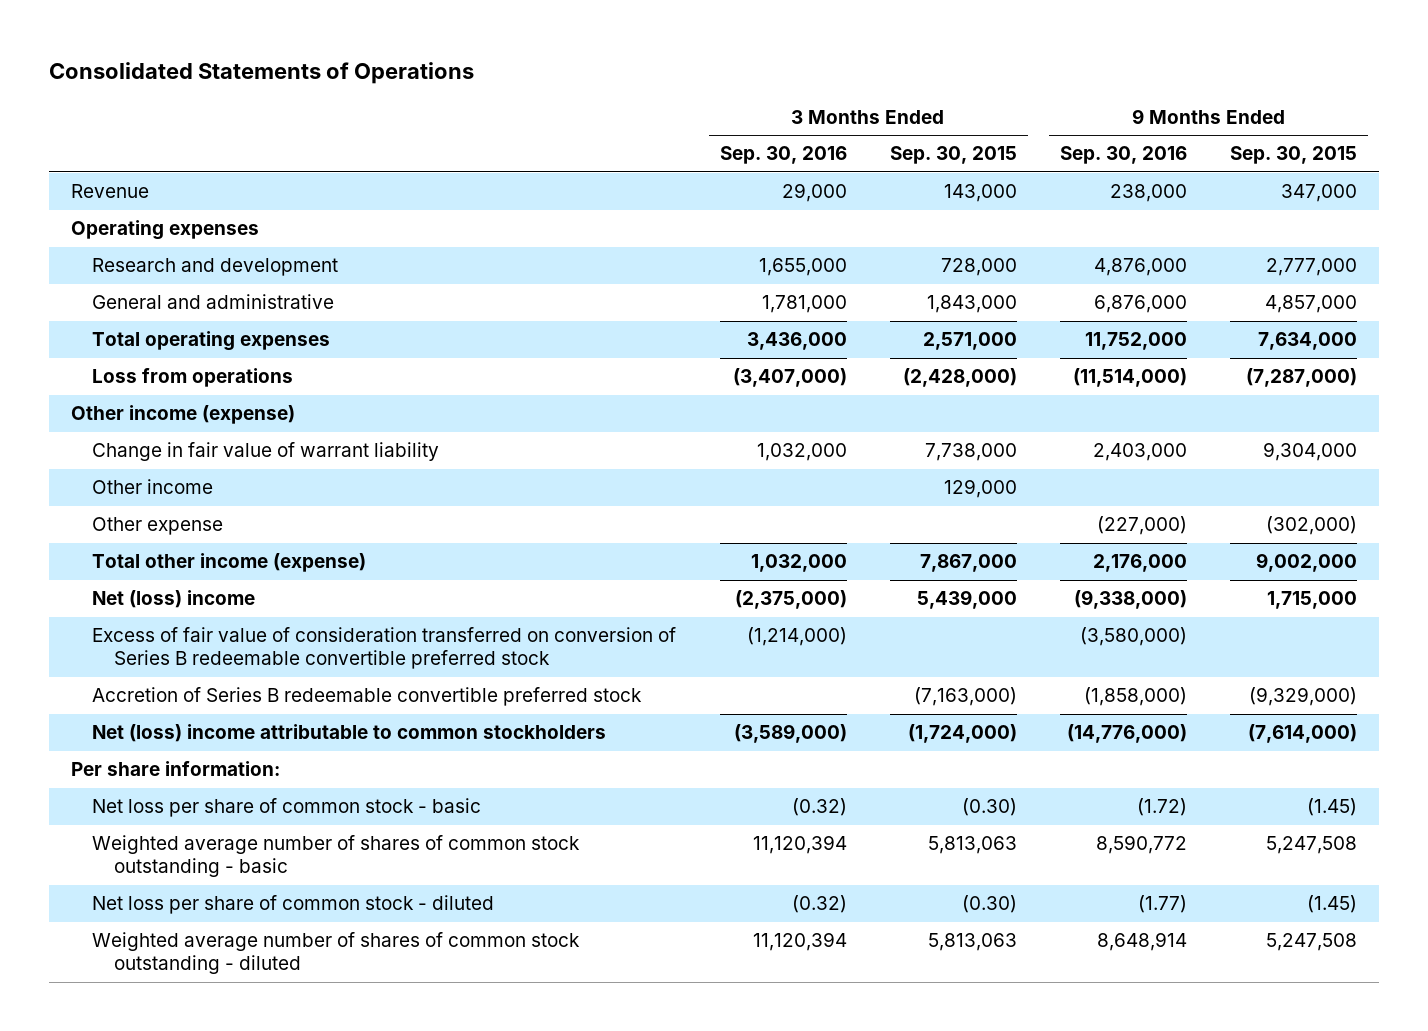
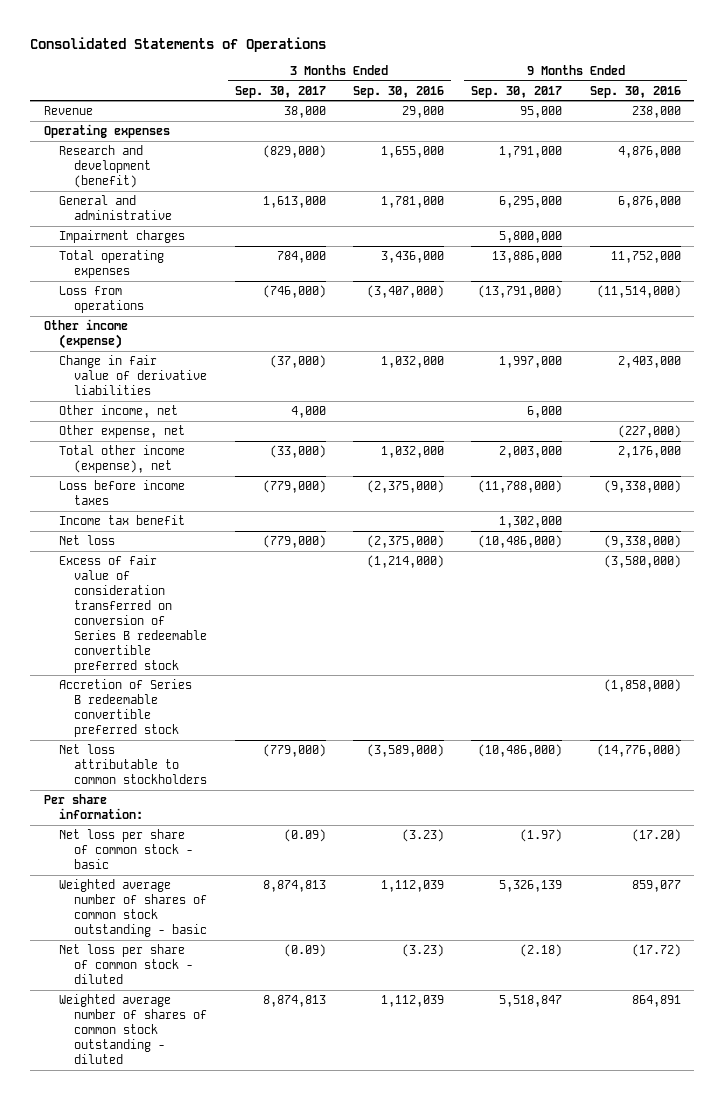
- | 3 Months Ended Sep. 30, 2016 | 3 Months Ended Sep. 30, 2015 | 9 Months Ended Sep. 30, 2016 | 9 Months Ended Sep. 30, 2015
+ | 3 Months Ended Sep. 30, 2017 | 3 Months Ended Sep. 30, 2016 | 9 Months Ended Sep. 30, 2017 | 9 Months Ended Sep. 30, 2016
- Research and development | 1,655,000 | 728,000 | 4,876,000 | 2,777,000
+ Research and development (benefit) | (829,000) | 1,655,000 | 1,791,000 | 4,876,000
+ Impairment charges | | | 5,800,000 |
- Change in fair value of warrant liability | 1,032,000 | 7,738,000 | 2,403,000 | 9,304,000
- Other income | | 129,000 | |
- Other expense | | | (227,000) | (302,000)
- Total other income (expense) | 1,032,000 | 7,867,000 | 2,176,000 | 9,002,000
- Net (loss) income | (2,375,000) | 5,439,000 | (9,338,000) | 1,715,000
+ Change in fair value of derivative liabilities | (37,000) | 1,032,000 | 1,997,000 | 2,403,000
+ Other income, net | 4,000 | | 6,000 |
+ Other expense, net | | | | (227,000)
+ Total other income (expense), net | (33,000) | 1,032,000 | 2,003,000 | 2,176,000
+ Loss before income taxes | (779,000) | (2,375,000) | (11,788,000) | (9,338,000)
+ Income tax benefit | | | 1,302,000 |
+ Net loss | (779,000) | (2,375,000) | (10,486,000) | (9,338,000)
- Net (loss) income attributable to common stockholders | (3,589,000) | (1,724,000) | (14,776,000) | (7,614,000)
+ Net loss attributable to common stockholders | (779,000) | (3,589,000) | (10,486,000) | (14,776,000)
- Net loss per share of common stock - basic | (0.32) | (0.30) | (1.72) | (1.45)
- Weighted average number of shares of common stock outstanding - basic | 11,120,394 | 5,813,063 | 8,590,772 | 5,247,508
- Net loss per share of common stock - diluted | (0.32) | (0.30) | (1.77) | (1.45)
- Weighted average number of shares of common stock outstanding - diluted | 11,120,394 | 5,813,063 | 8,648,914 | 5,247,508
+ Net loss per share of common stock - basic | (0.09) | (3.23) | (1.97) | (17.20)
+ Weighted average number of shares of common stock outstanding - basic | 8,874,813 | 1,112,039 | 5,326,139 | 859,077
+ Net loss per share of common stock - diluted | (0.09) | (3.23) | (2.18) | (17.72)
+ Weighted average number of shares of common stock outstanding - diluted | 8,874,813 | 1,112,039 | 5,518,847 | 864,891

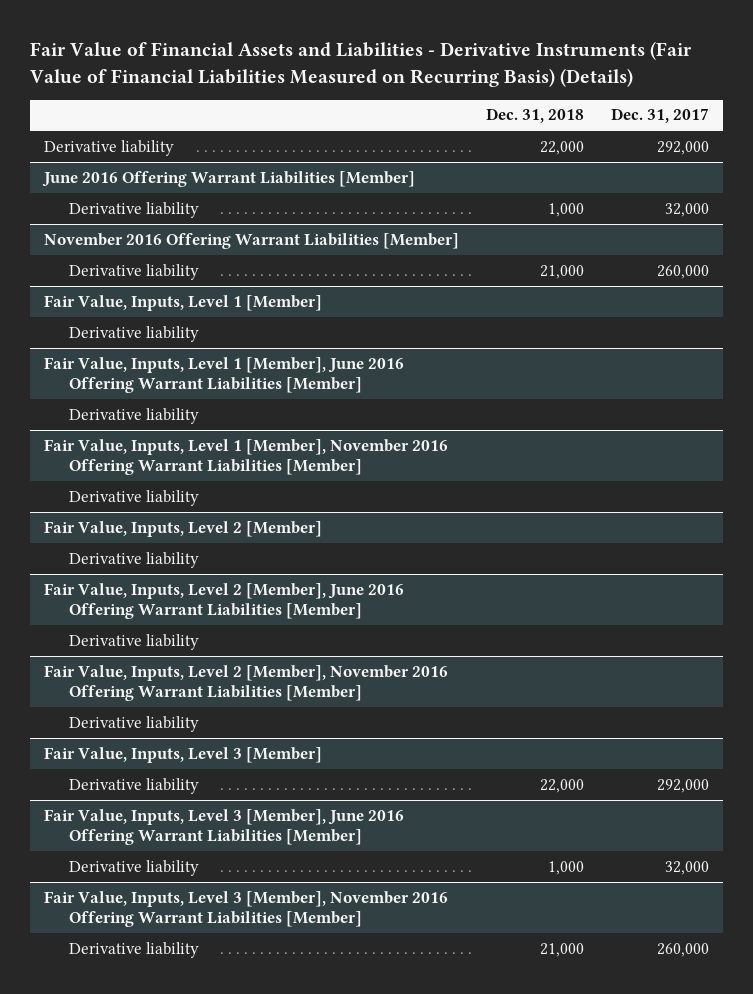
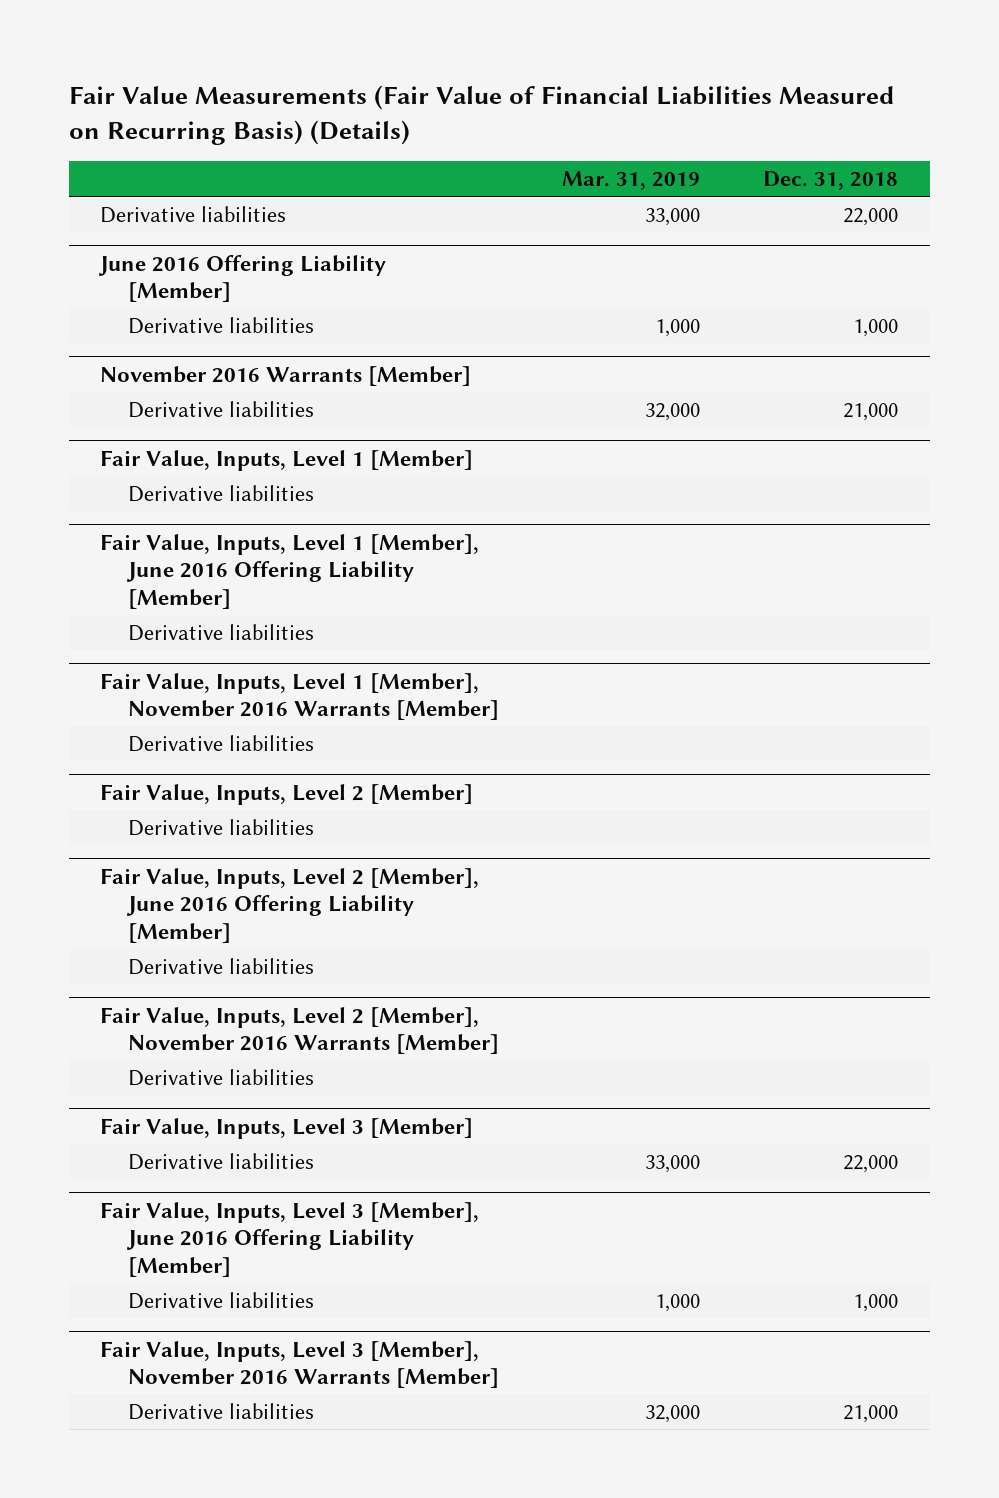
- Fair Value of Financial Assets and Liabilities - Derivative Instruments (Fair Value of Financial Liabilities Measured on Recurring Basis) (Details)
+ Fair Value Measurements (Fair Value of Financial Liabilities Measured on Recurring Basis) (Details)
- | Dec. 31, 2018 | Dec. 31, 2017
+ | Mar. 31, 2019 | Dec. 31, 2018
- Derivative liability | 22,000 | 292,000
- June 2016 Offering Warrant Liabilities [Member]
- Derivative liability | 1,000 | 32,000
- November 2016 Offering Warrant Liabilities [Member]
- Derivative liability | 21,000 | 260,000
+ Derivative liabilities | 33,000 | 22,000
+ June 2016 Offering Liability [Member]
+ Derivative liabilities | 1,000 | 1,000
+ November 2016 Warrants [Member]
+ Derivative liabilities | 32,000 | 21,000
@ Fair Value, Inputs, Level 1 [Member]
- Derivative liability
- Fair Value, Inputs, Level 1 [Member], June 2016 Offering Warrant Liabilities [Member]
- Derivative liability
- Fair Value, Inputs, Level 1 [Member], November 2016 Offering Warrant Liabilities [Member]
- Derivative liability
@ Fair Value, Inputs, Level 1 [Member]
+ Derivative liabilities
+ Fair Value, Inputs, Level 1 [Member], June 2016 Offering Liability [Member]
+ Derivative liabilities
+ Fair Value, Inputs, Level 1 [Member], November 2016 Warrants [Member]
+ Derivative liabilities
@ Fair Value, Inputs, Level 2 [Member]
- Derivative liability
- Fair Value, Inputs, Level 2 [Member], June 2016 Offering Warrant Liabilities [Member]
- Derivative liability
- Fair Value, Inputs, Level 2 [Member], November 2016 Offering Warrant Liabilities [Member]
- Derivative liability
@ Fair Value, Inputs, Level 2 [Member]
+ Derivative liabilities
+ Fair Value, Inputs, Level 2 [Member], June 2016 Offering Liability [Member]
+ Derivative liabilities
+ Fair Value, Inputs, Level 2 [Member], November 2016 Warrants [Member]
+ Derivative liabilities
@ Fair Value, Inputs, Level 3 [Member]
- Derivative liability | 22,000 | 292,000
- Fair Value, Inputs, Level 3 [Member], June 2016 Offering Warrant Liabilities [Member]
- Derivative liability | 1,000 | 32,000
- Fair Value, Inputs, Level 3 [Member], November 2016 Offering Warrant Liabilities [Member]
- Derivative liability | 21,000 | 260,000
@ Fair Value, Inputs, Level 3 [Member]
+ Derivative liabilities | 33,000 | 22,000
+ Fair Value, Inputs, Level 3 [Member], June 2016 Offering Liability [Member]
+ Derivative liabilities | 1,000 | 1,000
+ Fair Value, Inputs, Level 3 [Member], November 2016 Warrants [Member]
+ Derivative liabilities | 32,000 | 21,000

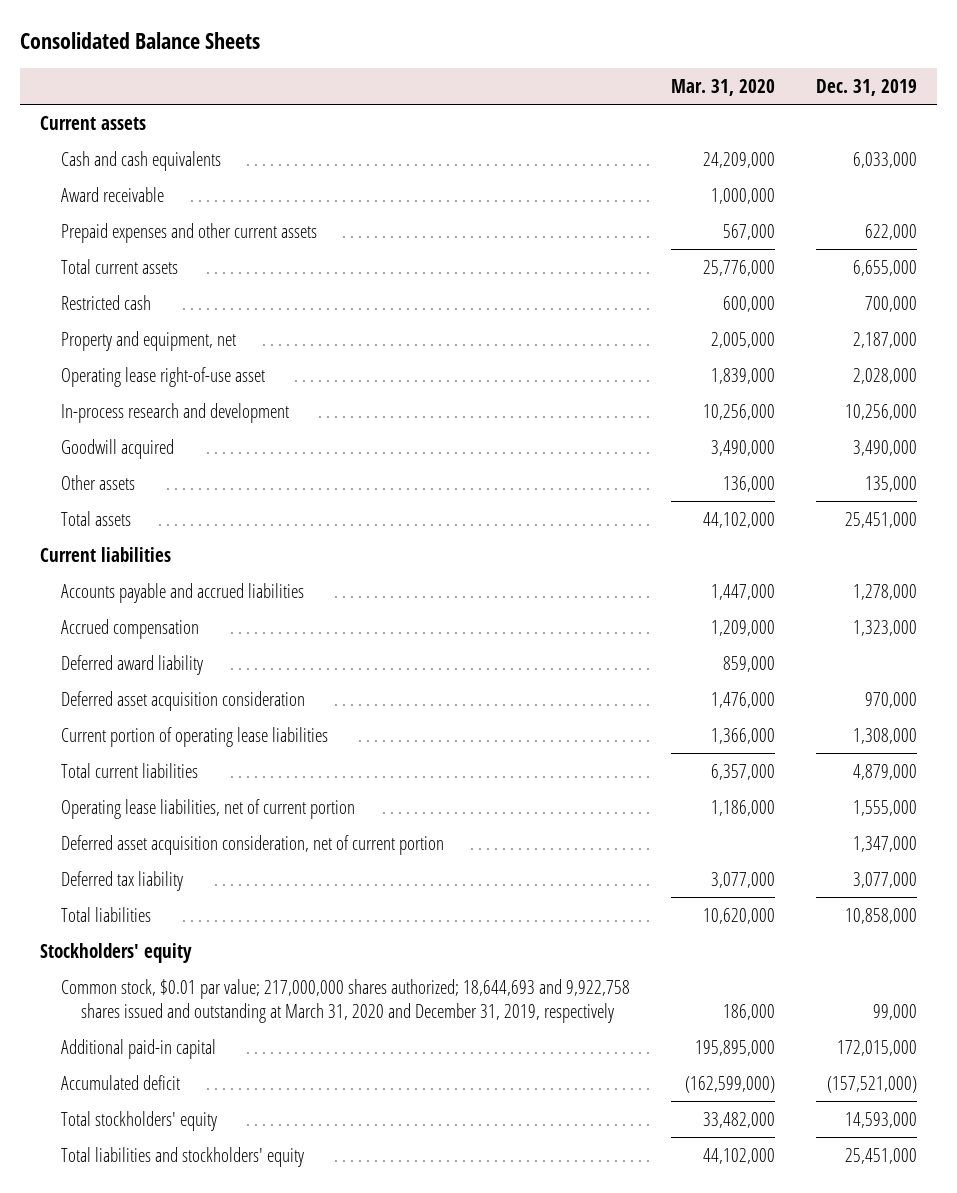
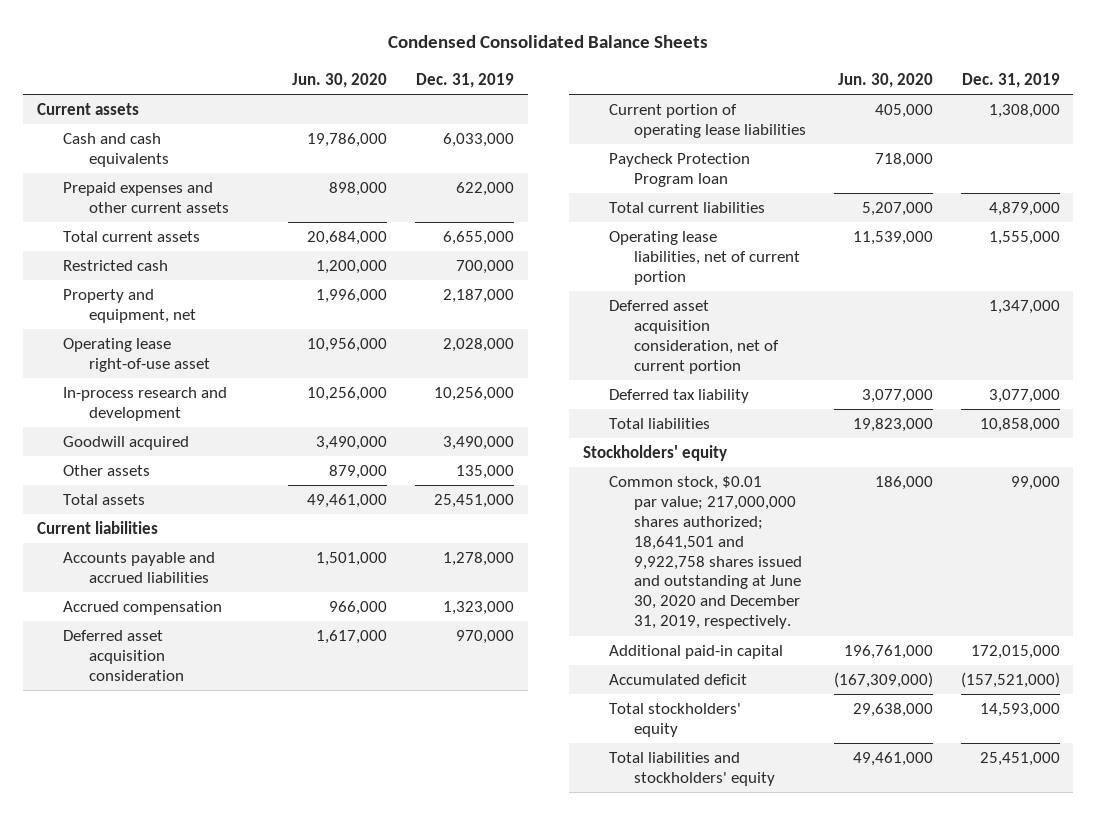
- Consolidated Balance Sheets
+ Condensed Consolidated Balance Sheets
- | Mar. 31, 2020 | Dec. 31, 2019
+ | Jun. 30, 2020 | Dec. 31, 2019
- Award receivable | 1,000,000 |
- Deferred award liability | 859,000 |
+ Paycheck Protection Program loan | 718,000 |
- Common stock, $0.01 par value; 217,000,000 shares authorized; 18,644,693 and 9,922,758 shares issued and outstanding at March 31, 2020 and December 31, 2019, respectively | 186,000 | 99,000
+ Common stock, $0.01 par value; 217,000,000 shares authorized; 18,641,501 and 9,922,758 shares issued and outstanding at June 30, 2020 and December 31, 2019, respectively. | 186,000 | 99,000

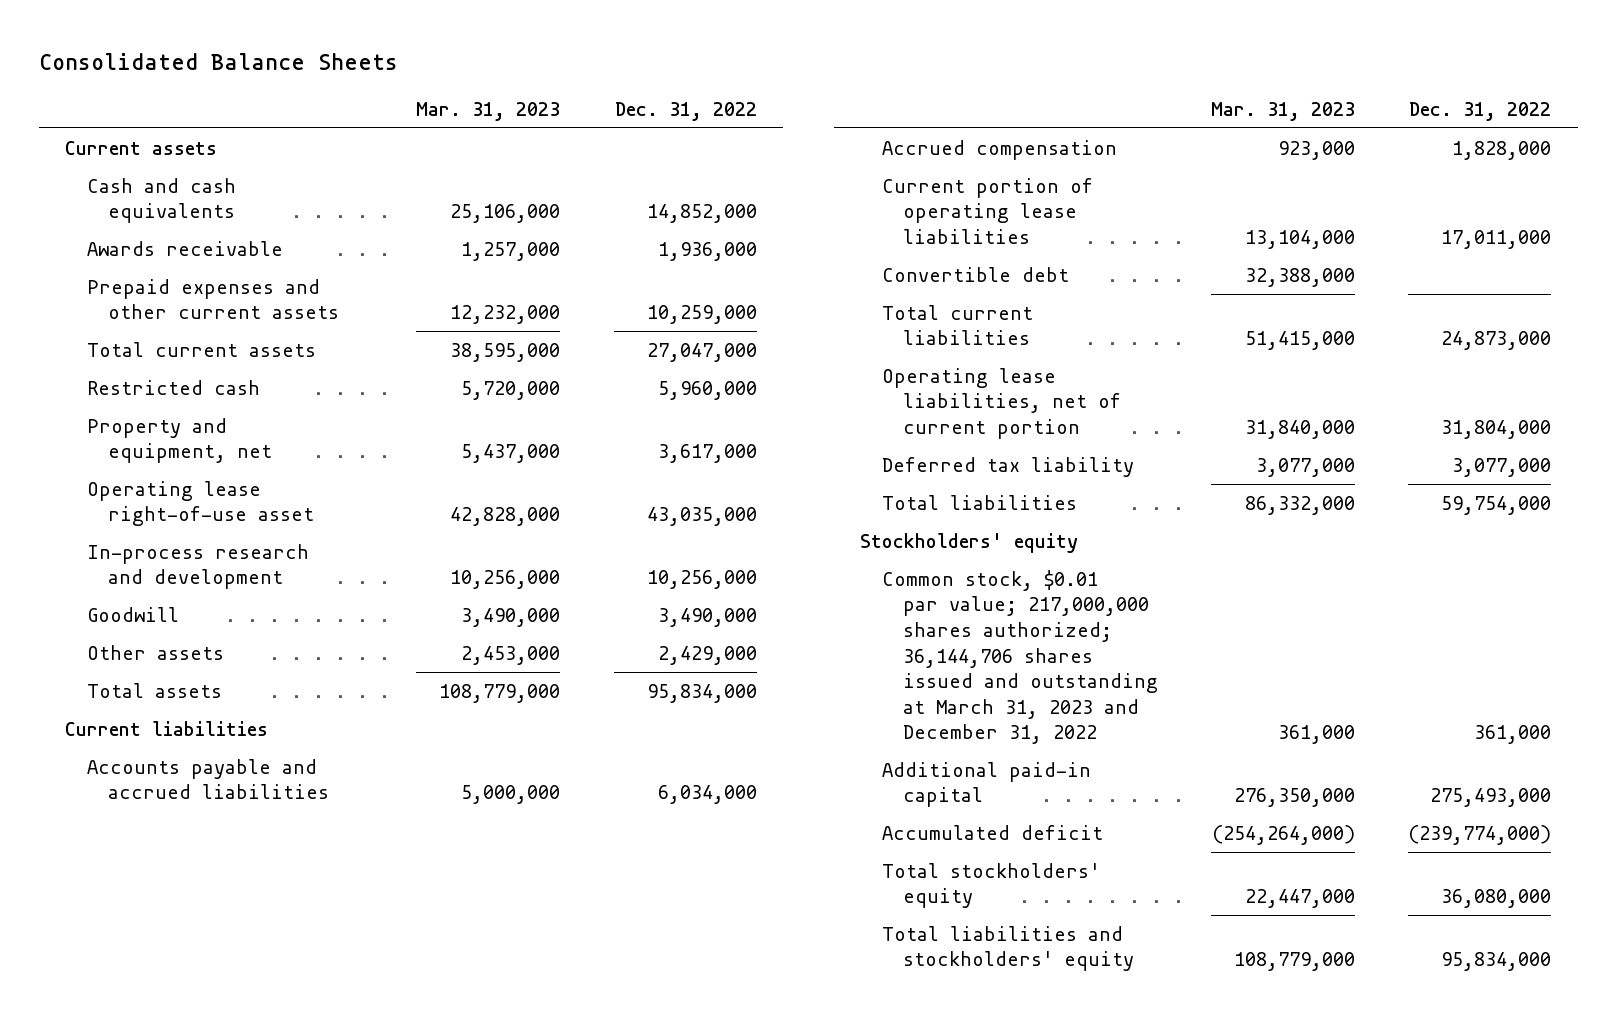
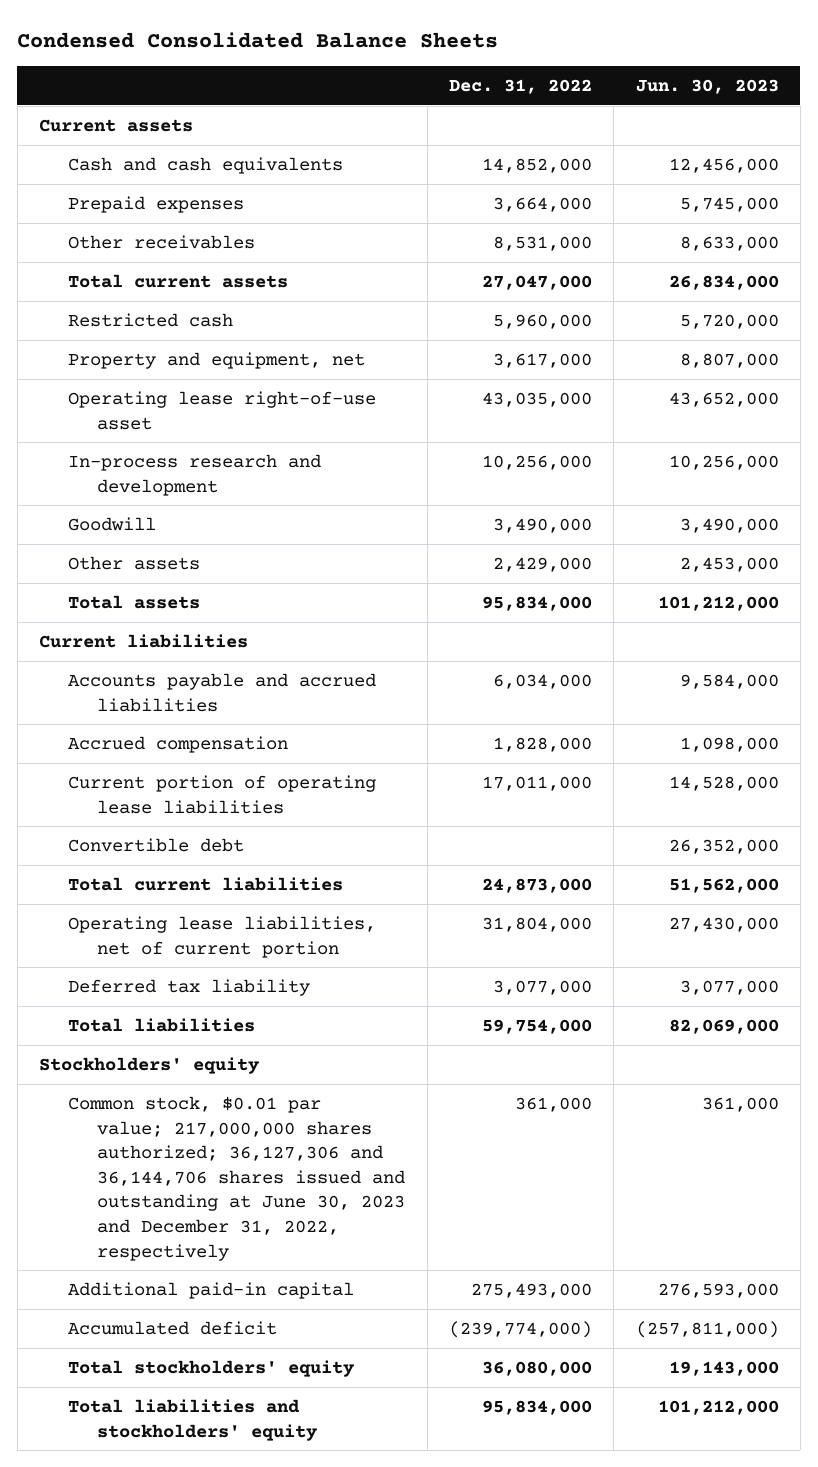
- Consolidated Balance Sheets
+ Condensed Consolidated Balance Sheets
- | Mar. 31, 2023 | Dec. 31, 2022
+ | Dec. 31, 2022 | Jun. 30, 2023
- Awards receivable | 1,257,000 | 1,936,000
- Prepaid expenses and other current assets | 12,232,000 | 10,259,000
+ Prepaid expenses | 3,664,000 | 5,745,000
+ Other receivables | 8,531,000 | 8,633,000
- Common stock, $0.01 par value; 217,000,000 shares authorized; 36,144,706 shares issued and outstanding at March 31, 2023 and December 31, 2022 | 361,000 | 361,000
+ Common stock, $0.01 par value; 217,000,000 shares authorized; 36,127,306 and 36,144,706 shares issued and outstanding at June 30, 2023 and December 31, 2022, respectively | 361,000 | 361,000

